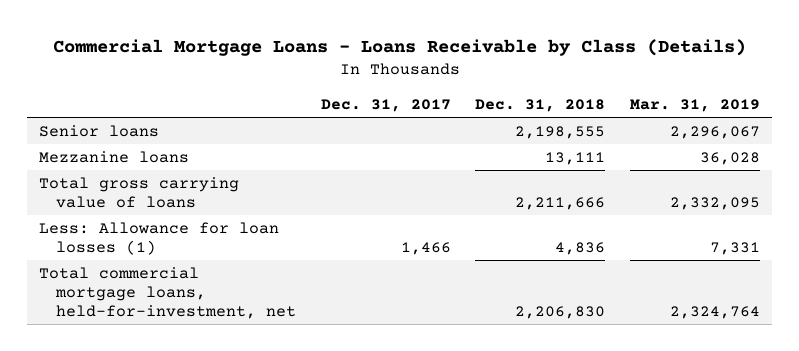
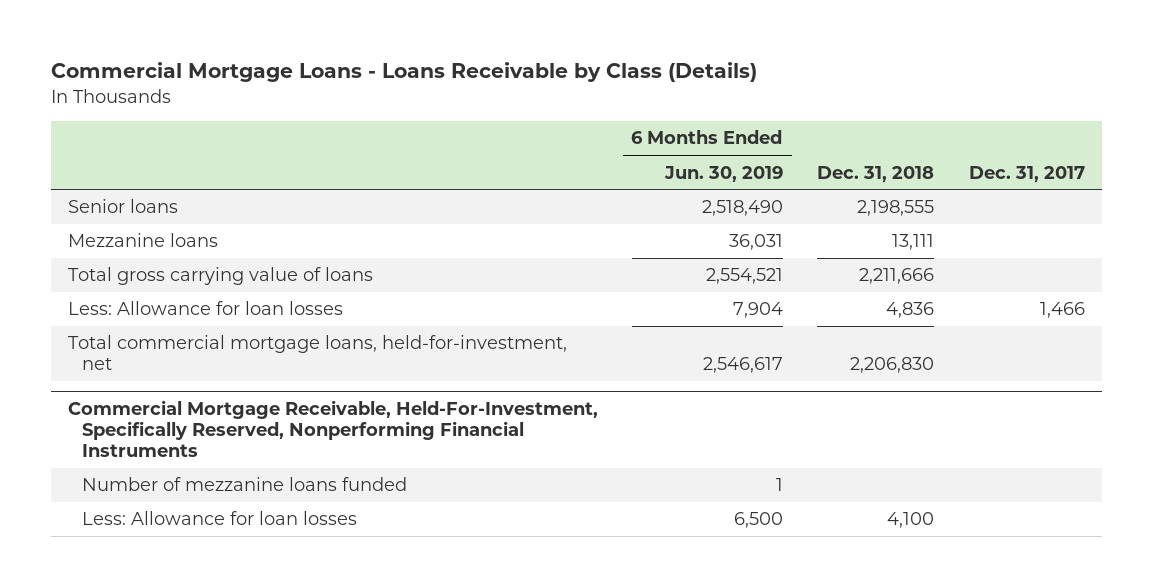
- | Dec. 31, 2017 | Dec. 31, 2018 | Mar. 31, 2019
+ | 6 Months Ended Jun. 30, 2019 | Dec. 31, 2018 | Dec. 31, 2017
- Less: Allowance for loan losses (1) | 1,466 | 4,836 | 7,331
+ Less: Allowance for loan losses | 7,904 | 4,836 | 1,466
+ Commercial Mortgage Receivable, Held-For-Investment, Specifically Reserved, Nonperforming Financial Instruments
+ Number of mezzanine loans funded | 1 | |
+ Less: Allowance for loan losses | 6,500 | 4,100 |

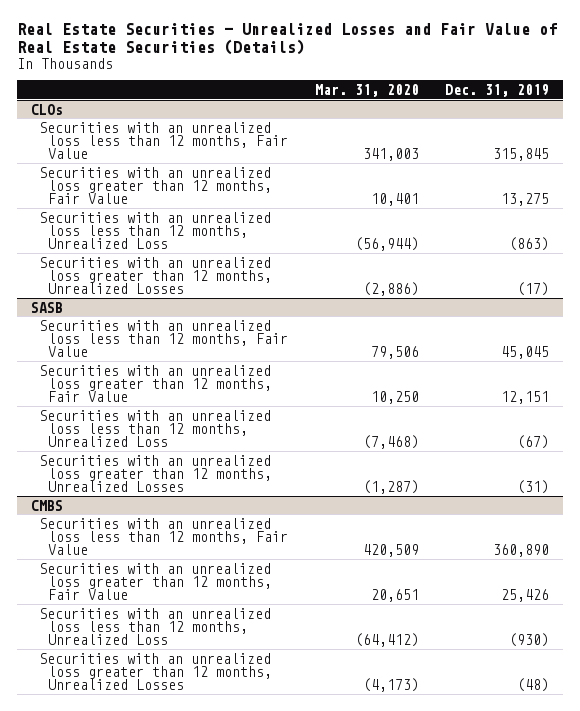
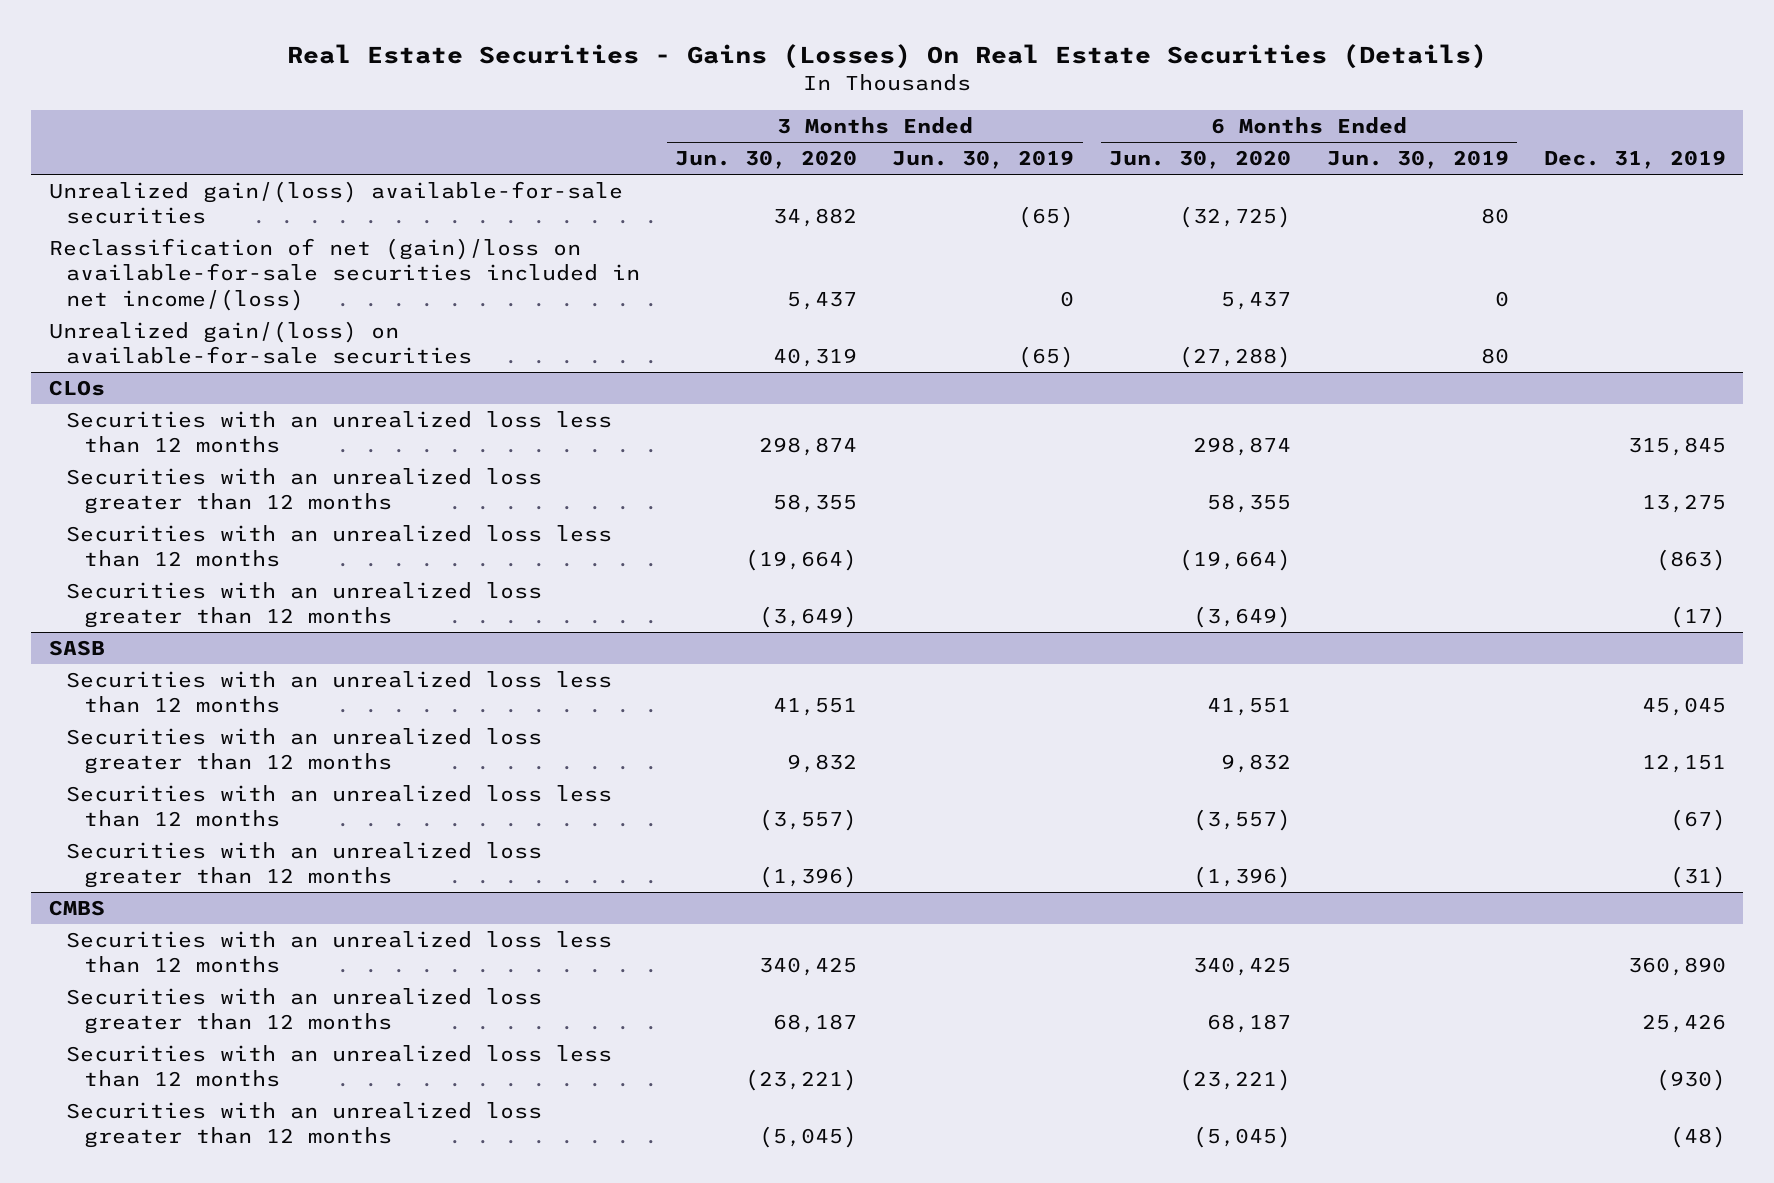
- Real Estate Securities - Unrealized Losses and Fair Value of Real Estate Securities (Details)
+ Real Estate Securities - Gains (Losses) On Real Estate Securities (Details)
- | Mar. 31, 2020 | Dec. 31, 2019
+ | 3 Months Ended Jun. 30, 2020 | 3 Months Ended Jun. 30, 2019 | 6 Months Ended Jun. 30, 2020 | 6 Months Ended Jun. 30, 2019 | Dec. 31, 2019
+ Unrealized gain/(loss) available-for-sale securities | 34,882 | (65) | (32,725) | 80 |
+ Reclassification of net (gain)/loss on available-for-sale securities included in net income/(loss) | 5,437 | 0 | 5,437 | 0 |
+ Unrealized gain/(loss) on available-for-sale securities | 40,319 | (65) | (27,288) | 80 |
@ CLOs
- Securities with an unrealized loss less than 12 months, Fair Value | 341,003 | 315,845
- Securities with an unrealized loss greater than 12 months, Fair Value | 10,401 | 13,275
- Securities with an unrealized loss less than 12 months, Unrealized Loss | (56,944) | (863)
- Securities with an unrealized loss greater than 12 months, Unrealized Losses | (2,886) | (17)
+ Securities with an unrealized loss less than 12 months | 298,874 | | 298,874 | | 315,845
+ Securities with an unrealized loss greater than 12 months | 58,355 | | 58,355 | | 13,275
+ Securities with an unrealized loss less than 12 months | (19,664) | | (19,664) | | (863)
+ Securities with an unrealized loss greater than 12 months | (3,649) | | (3,649) | | (17)
@ SASB
- Securities with an unrealized loss less than 12 months, Fair Value | 79,506 | 45,045
- Securities with an unrealized loss greater than 12 months, Fair Value | 10,250 | 12,151
- Securities with an unrealized loss less than 12 months, Unrealized Loss | (7,468) | (67)
- Securities with an unrealized loss greater than 12 months, Unrealized Losses | (1,287) | (31)
+ Securities with an unrealized loss less than 12 months | 41,551 | | 41,551 | | 45,045
+ Securities with an unrealized loss greater than 12 months | 9,832 | | 9,832 | | 12,151
+ Securities with an unrealized loss less than 12 months | (3,557) | | (3,557) | | (67)
+ Securities with an unrealized loss greater than 12 months | (1,396) | | (1,396) | | (31)
@ CMBS
- Securities with an unrealized loss less than 12 months, Fair Value | 420,509 | 360,890
- Securities with an unrealized loss greater than 12 months, Fair Value | 20,651 | 25,426
- Securities with an unrealized loss less than 12 months, Unrealized Loss | (64,412) | (930)
- Securities with an unrealized loss greater than 12 months, Unrealized Losses | (4,173) | (48)
+ Securities with an unrealized loss less than 12 months | 340,425 | | 340,425 | | 360,890
+ Securities with an unrealized loss greater than 12 months | 68,187 | | 68,187 | | 25,426
+ Securities with an unrealized loss less than 12 months | (23,221) | | (23,221) | | (930)
+ Securities with an unrealized loss greater than 12 months | (5,045) | | (5,045) | | (48)

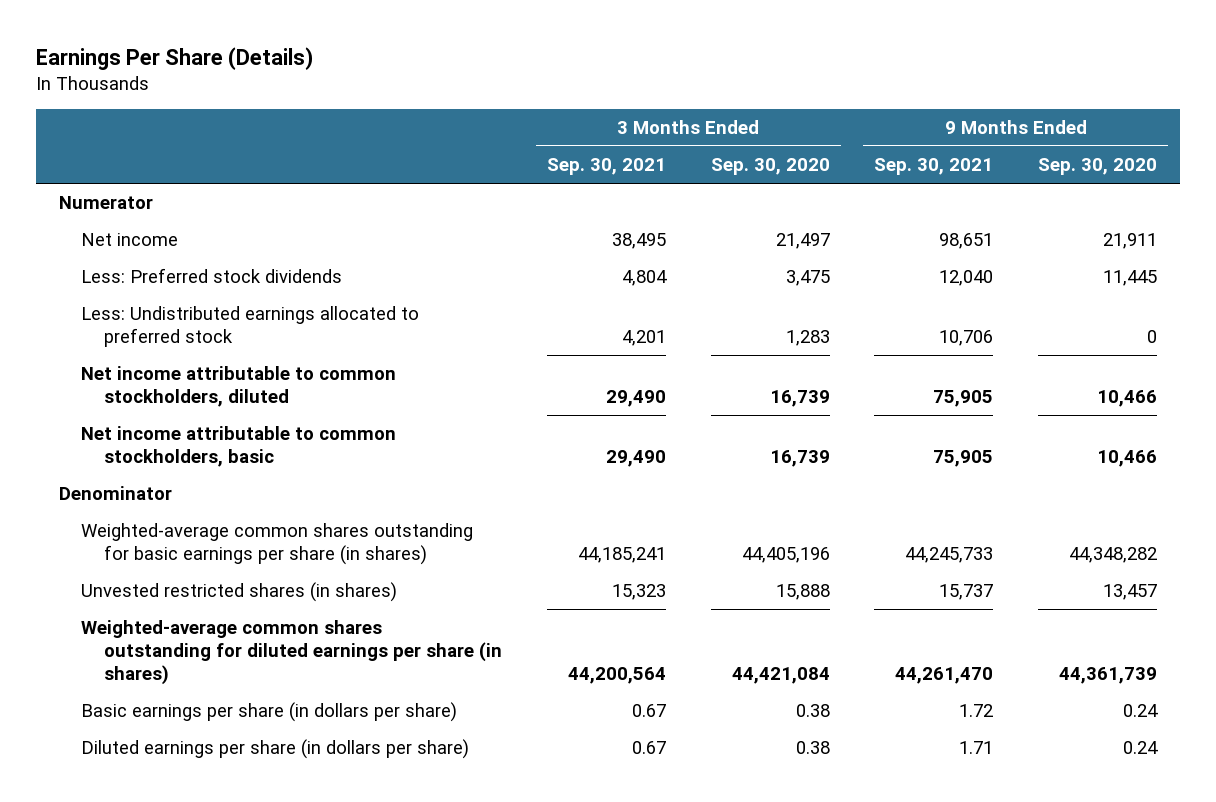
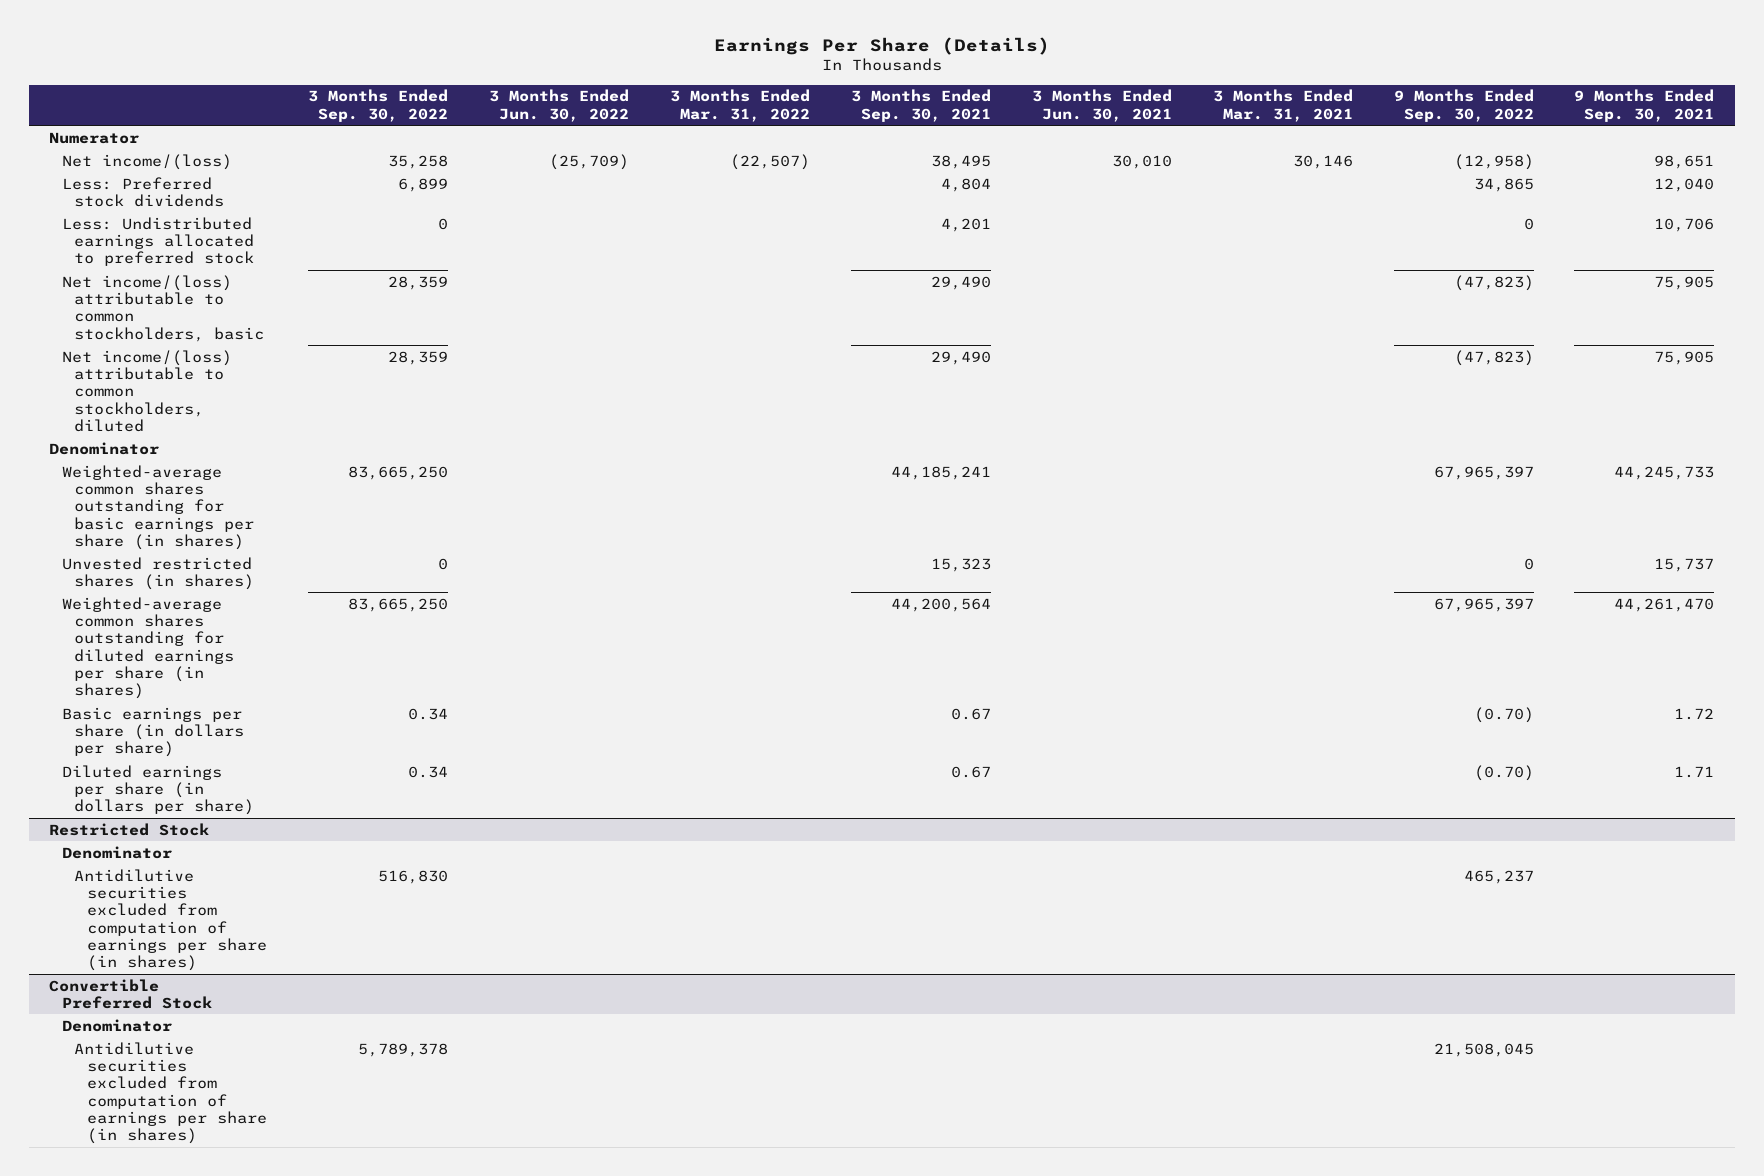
- | 3 Months Ended Sep. 30, 2021 | 3 Months Ended Sep. 30, 2020 | 9 Months Ended Sep. 30, 2021 | 9 Months Ended Sep. 30, 2020
+ | 3 Months Ended Sep. 30, 2022 | 3 Months Ended Jun. 30, 2022 | 3 Months Ended Mar. 31, 2022 | 3 Months Ended Sep. 30, 2021 | 3 Months Ended Jun. 30, 2021 | 3 Months Ended Mar. 31, 2021 | 9 Months Ended Sep. 30, 2022 | 9 Months Ended Sep. 30, 2021
- Net income | 38,495 | 21,497 | 98,651 | 21,911
+ Net income/(loss) | 35,258 | (25,709) | (22,507) | 38,495 | 30,010 | 30,146 | (12,958) | 98,651
- Net income attributable to common stockholders, diluted | 29,490 | 16,739 | 75,905 | 10,466
- Net income attributable to common stockholders, basic | 29,490 | 16,739 | 75,905 | 10,466
+ Net income/(loss) attributable to common stockholders, basic | 28,359 | | | 29,490 | | | (47,823) | 75,905
+ Net income/(loss) attributable to common stockholders, diluted | 28,359 | | | 29,490 | | | (47,823) | 75,905
+ Restricted Stock
+ Denominator
+ Antidilutive securities excluded from computation of earnings per share (in shares) | 516,830 | | | | | | 465,237 |
+ Convertible Preferred Stock
+ Denominator
+ Antidilutive securities excluded from computation of earnings per share (in shares) | 5,789,378 | | | | | | 21,508,045 |

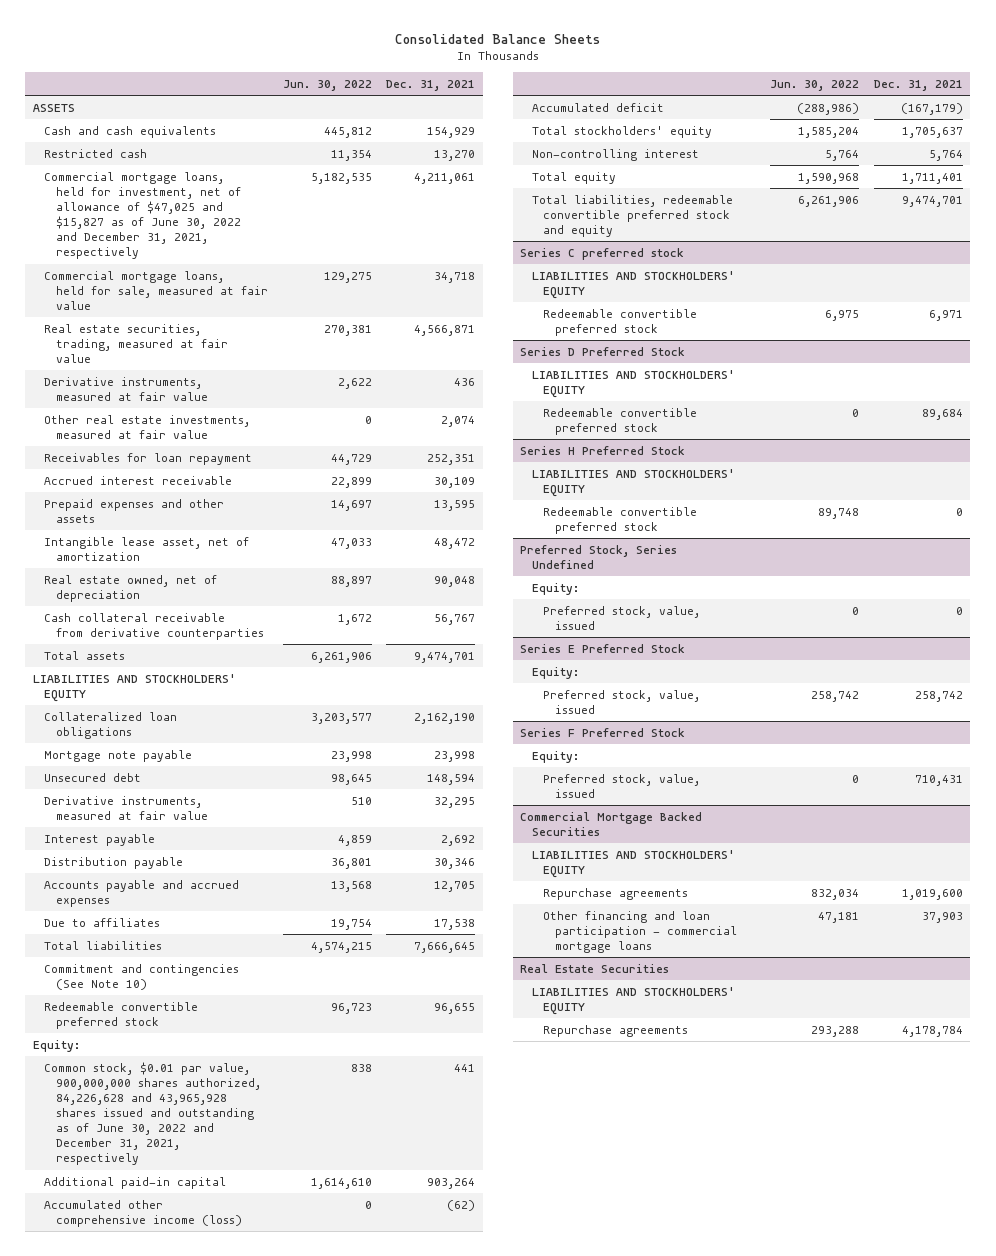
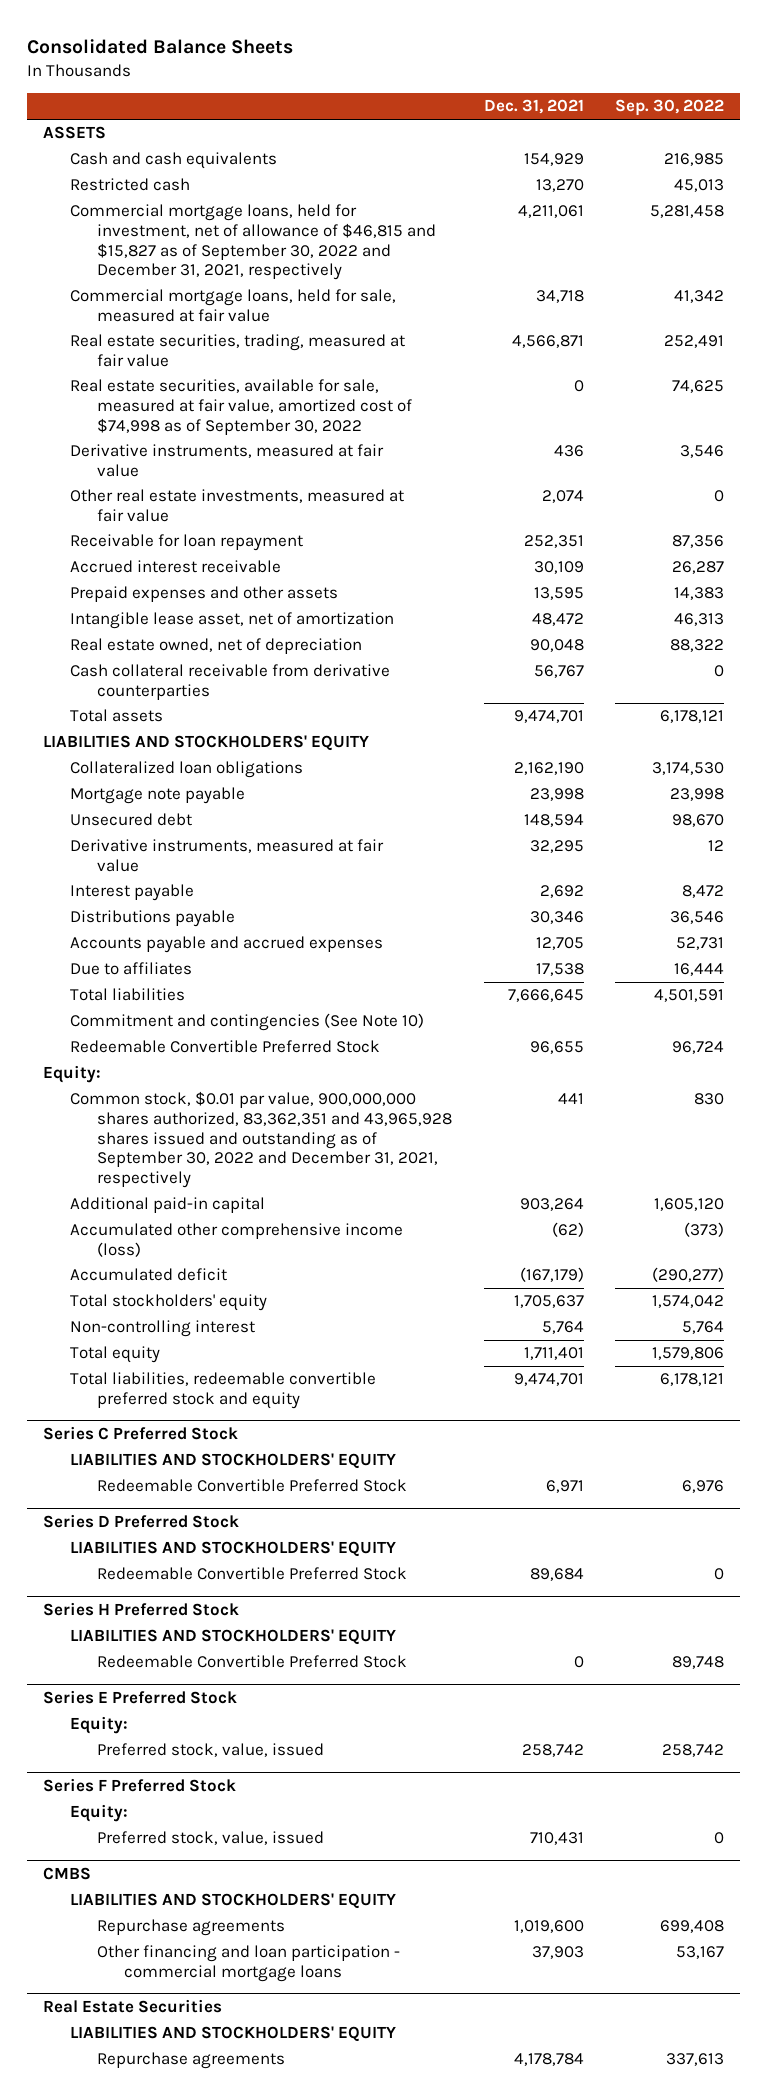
- | Jun. 30, 2022 | Dec. 31, 2021
+ | Dec. 31, 2021 | Sep. 30, 2022
- Commercial mortgage loans, held for investment, net of allowance of $47,025 and $15,827 as of June 30, 2022 and December 31, 2021, respectively | 5,182,535 | 4,211,061
+ Commercial mortgage loans, held for investment, net of allowance of $46,815 and $15,827 as of September 30, 2022 and December 31, 2021, respectively | 4,211,061 | 5,281,458
+ Real estate securities, available for sale, measured at fair value, amortized cost of $74,998 as of September 30, 2022 | 0 | 74,625
- Receivables for loan repayment | 44,729 | 252,351
+ Receivable for loan repayment | 252,351 | 87,356
- Distribution payable | 36,801 | 30,346
+ Distributions payable | 30,346 | 36,546
- Redeemable convertible preferred stock | 96,723 | 96,655
+ Redeemable Convertible Preferred Stock | 96,655 | 96,724
- Common stock, $0.01 par value, 900,000,000 shares authorized, 84,226,628 and 43,965,928 shares issued and outstanding as of June 30, 2022 and December 31, 2021, respectively | 838 | 441
+ Common stock, $0.01 par value, 900,000,000 shares authorized, 83,362,351 and 43,965,928 shares issued and outstanding as of September 30, 2022 and December 31, 2021, respectively | 441 | 830
- Series C preferred stock
+ Series C Preferred Stock
- Redeemable convertible preferred stock | 6,975 | 6,971
+ Redeemable Convertible Preferred Stock | 6,971 | 6,976
@ Series D Preferred Stock
- Redeemable convertible preferred stock | 0 | 89,684
+ Redeemable Convertible Preferred Stock | 89,684 | 0
@ Series H Preferred Stock
- Redeemable convertible preferred stock | 89,748 | 0
- Preferred Stock, Series Undefined
- Equity:
- Preferred stock, value, issued | 0 | 0
@ Series H Preferred Stock
+ Redeemable Convertible Preferred Stock | 0 | 89,748
- Commercial Mortgage Backed Securities
+ CMBS

